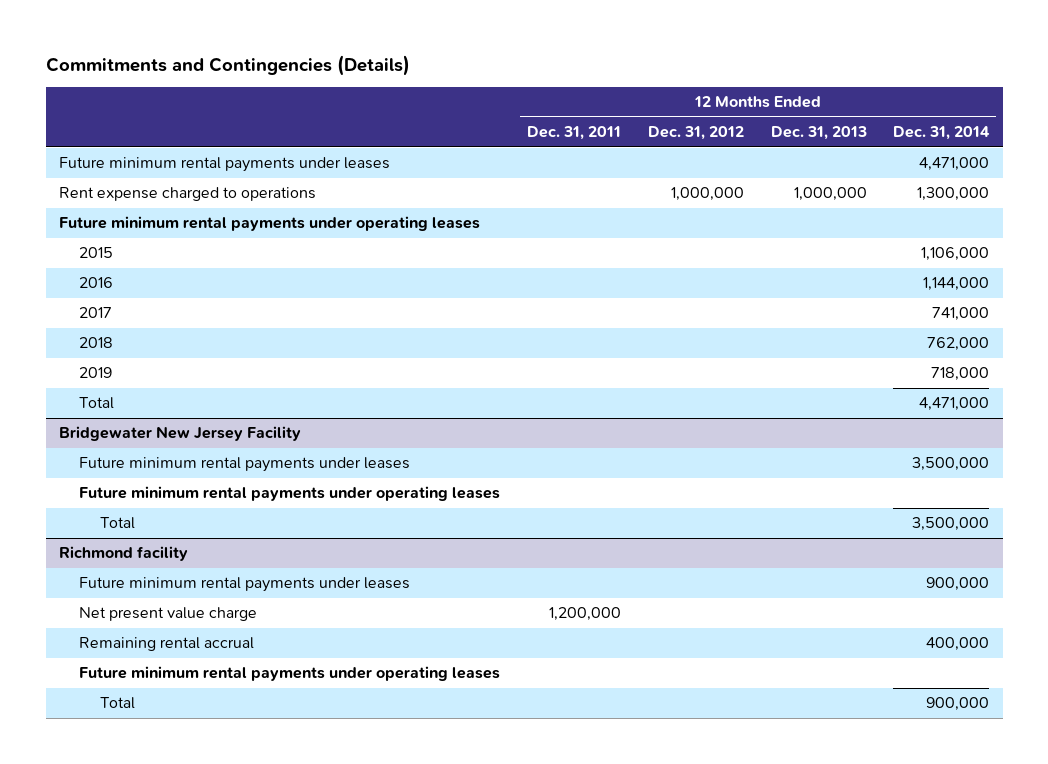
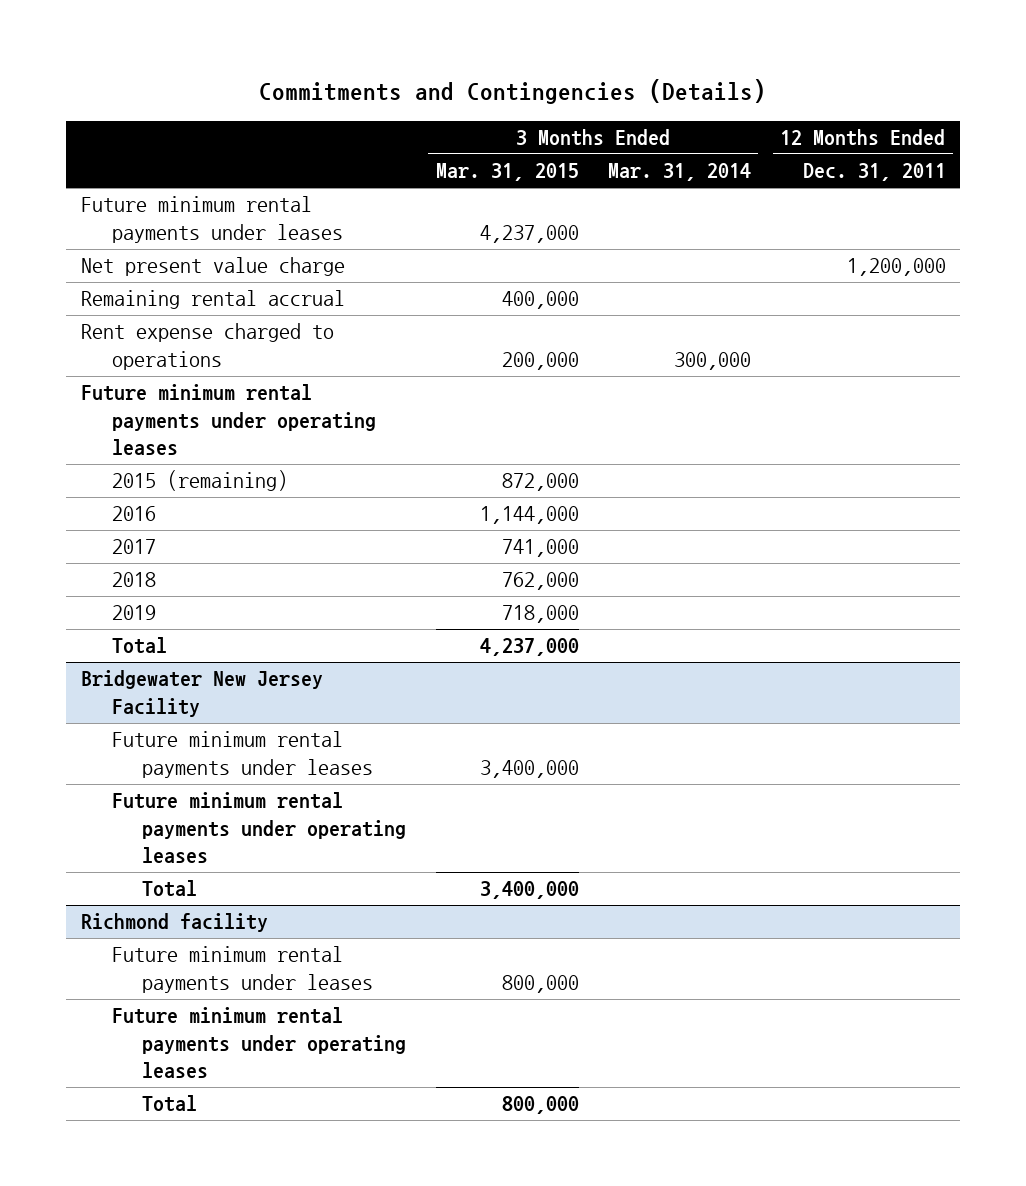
- | 12 Months Ended Dec. 31, 2011 | 12 Months Ended Dec. 31, 2012 | 12 Months Ended Dec. 31, 2013 | 12 Months Ended Dec. 31, 2014
+ | 3 Months Ended Mar. 31, 2015 | 3 Months Ended Mar. 31, 2014 | 12 Months Ended Dec. 31, 2011
+ Net present value charge | | | 1,200,000
+ Remaining rental accrual | 400,000 | |
- 2015 | | | | 1,106,000
+ 2015 (remaining) | 872,000 | |
@ Richmond facility
- Net present value charge | 1,200,000 | | |
- Remaining rental accrual | | | | 400,000

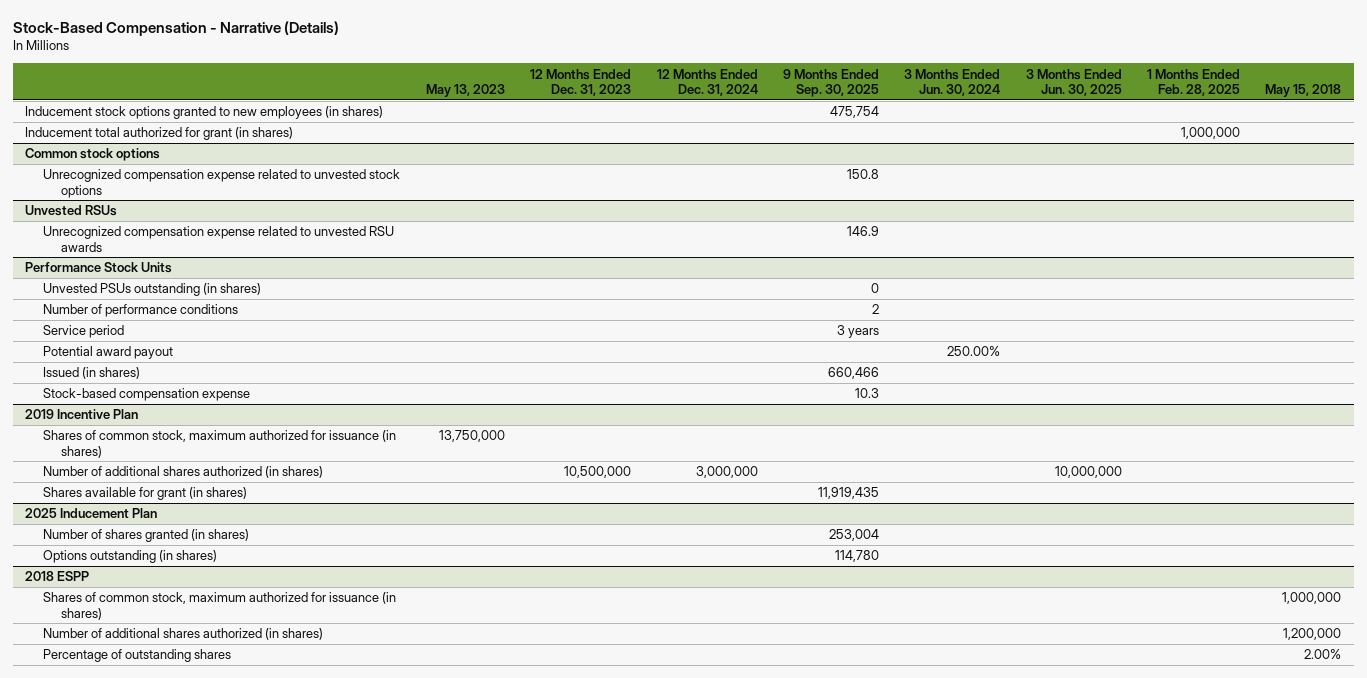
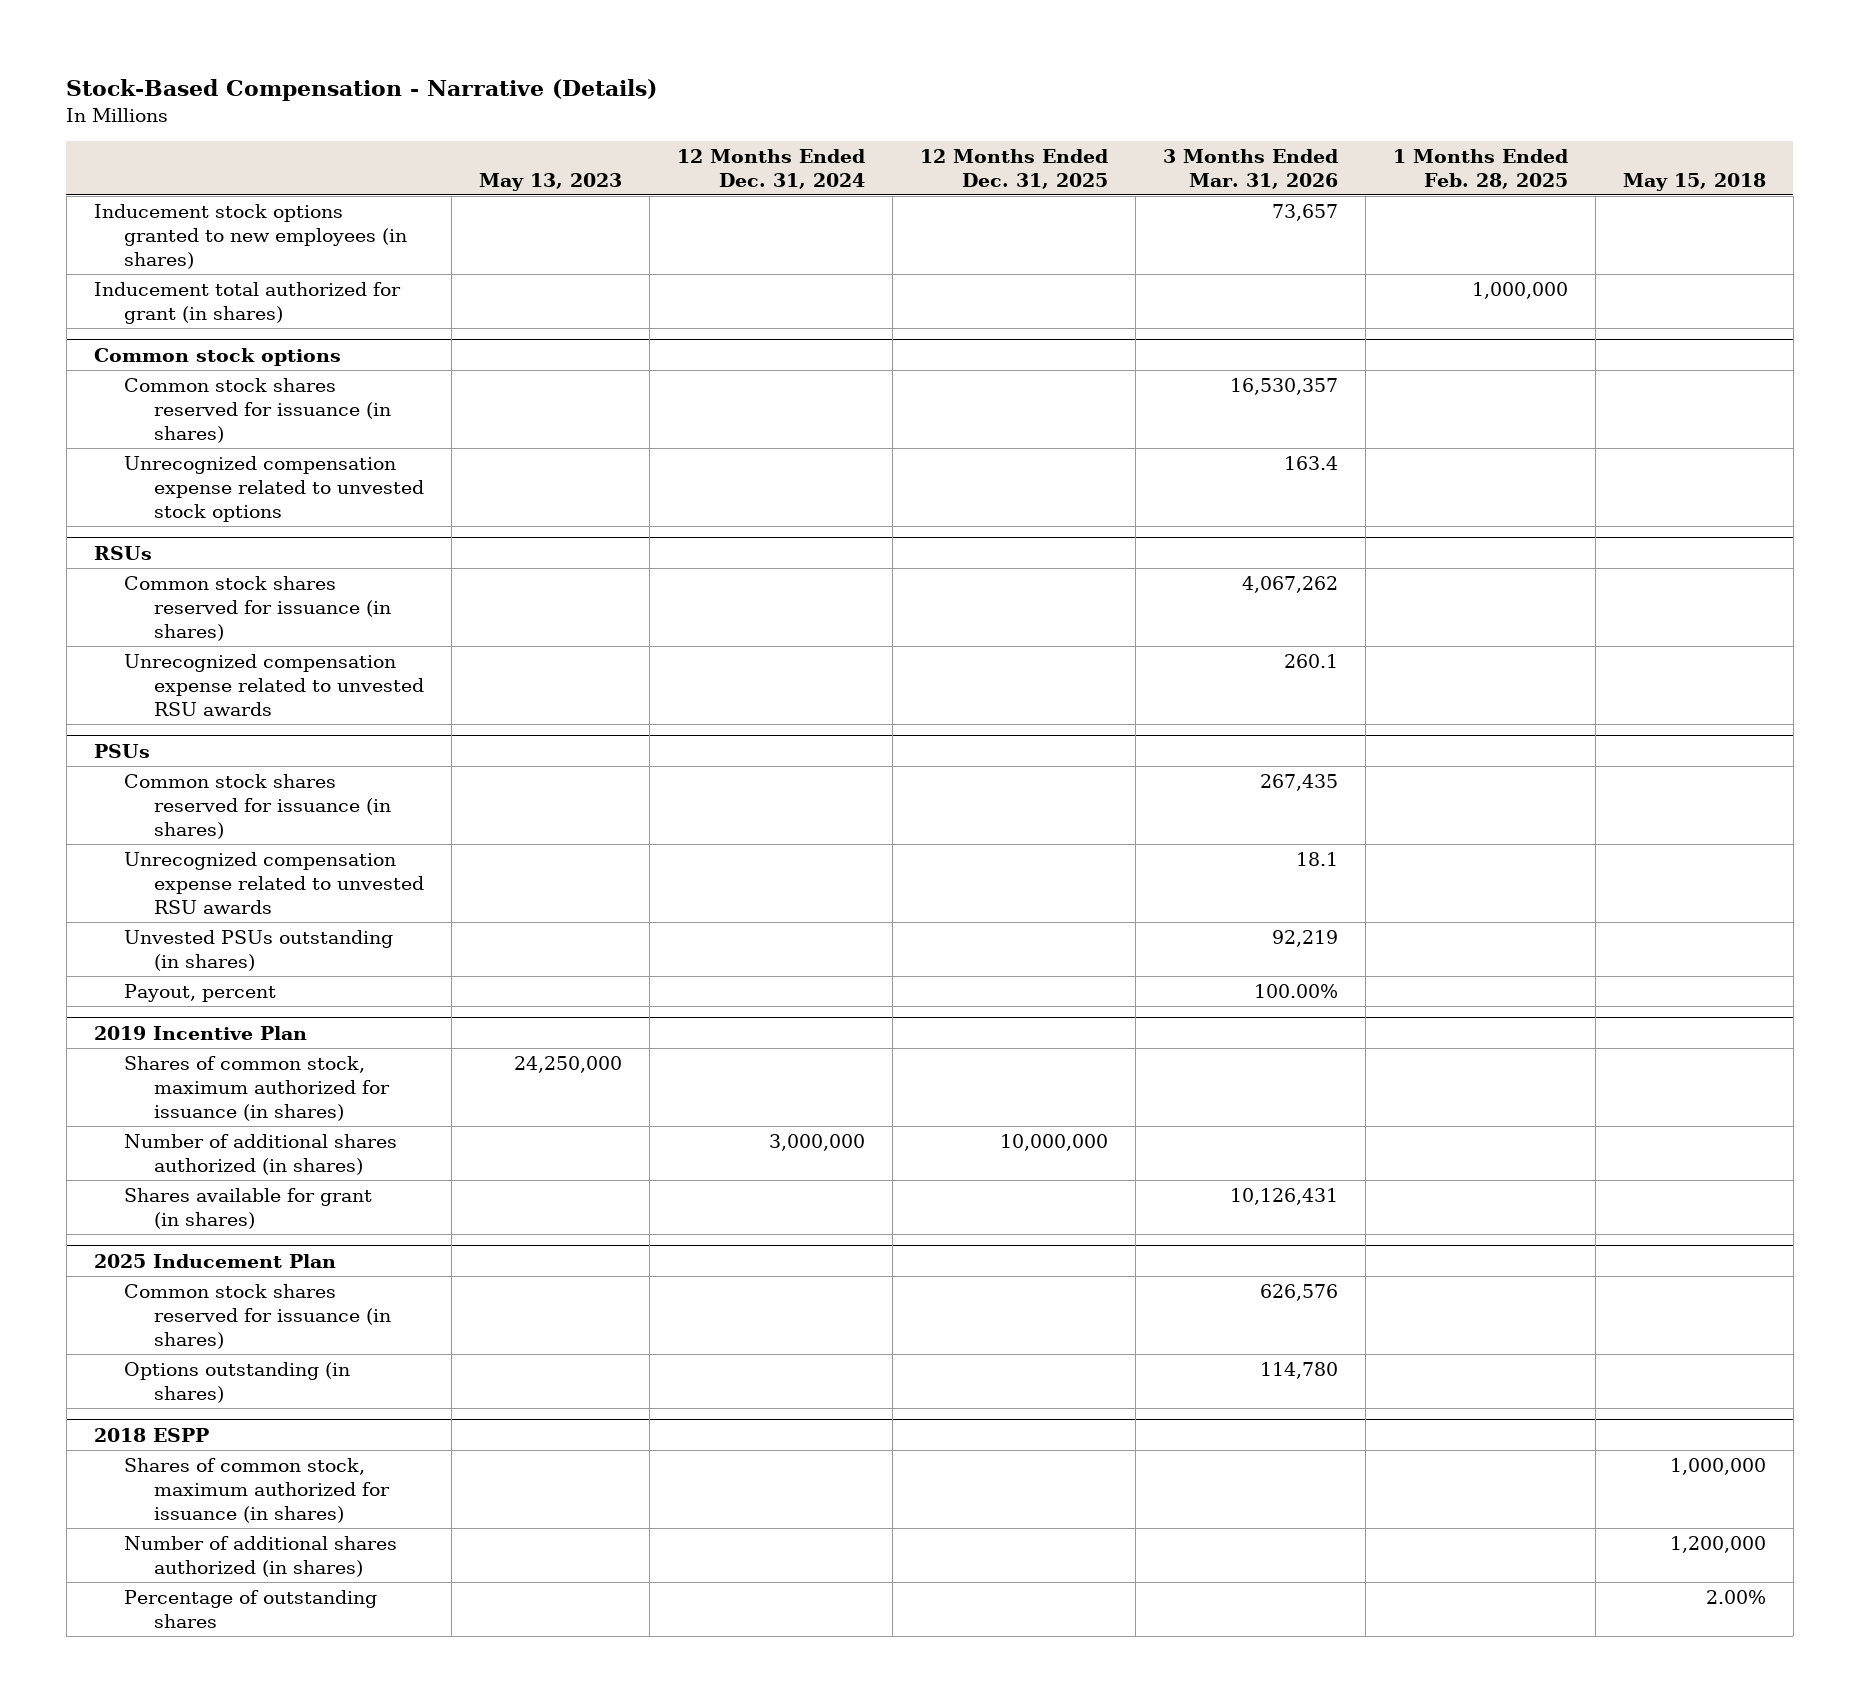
- | May 13, 2023 | 12 Months Ended Dec. 31, 2023 | 12 Months Ended Dec. 31, 2024 | 9 Months Ended Sep. 30, 2025 | 3 Months Ended Jun. 30, 2024 | 3 Months Ended Jun. 30, 2025 | 1 Months Ended Feb. 28, 2025 | May 15, 2018
+ | May 13, 2023 | 12 Months Ended Dec. 31, 2024 | 12 Months Ended Dec. 31, 2025 | 3 Months Ended Mar. 31, 2026 | 1 Months Ended Feb. 28, 2025 | May 15, 2018
@ Common stock options
+ Common stock shares reserved for issuance (in shares) | | | | 16,530,357 | |
- Unvested RSUs
+ RSUs
+ Common stock shares reserved for issuance (in shares) | | | | 4,067,262 | |
- Performance Stock Units
+ PSUs
+ Common stock shares reserved for issuance (in shares) | | | | 267,435 | |
+ Unrecognized compensation expense related to unvested RSU awards | | | | 18.1 | |
- Number of performance conditions | | | | 2 | | | |
- Service period | | | | 3 years | | | |
- Potential award payout | | | | | 250.00% | | |
- Issued (in shares) | | | | 660,466 | | | |
- Stock-based compensation expense | | | | 10.3 | | | |
+ Payout, percent | | | | 100.00% | |
@ 2019 Incentive Plan
- Shares of common stock, maximum authorized for issuance (in shares) | 13,750,000 | | | | | | |
+ Shares of common stock, maximum authorized for issuance (in shares) | 24,250,000 | | | | |
@ 2025 Inducement Plan
- Number of shares granted (in shares) | | | | 253,004 | | | |
+ Common stock shares reserved for issuance (in shares) | | | | 626,576 | |

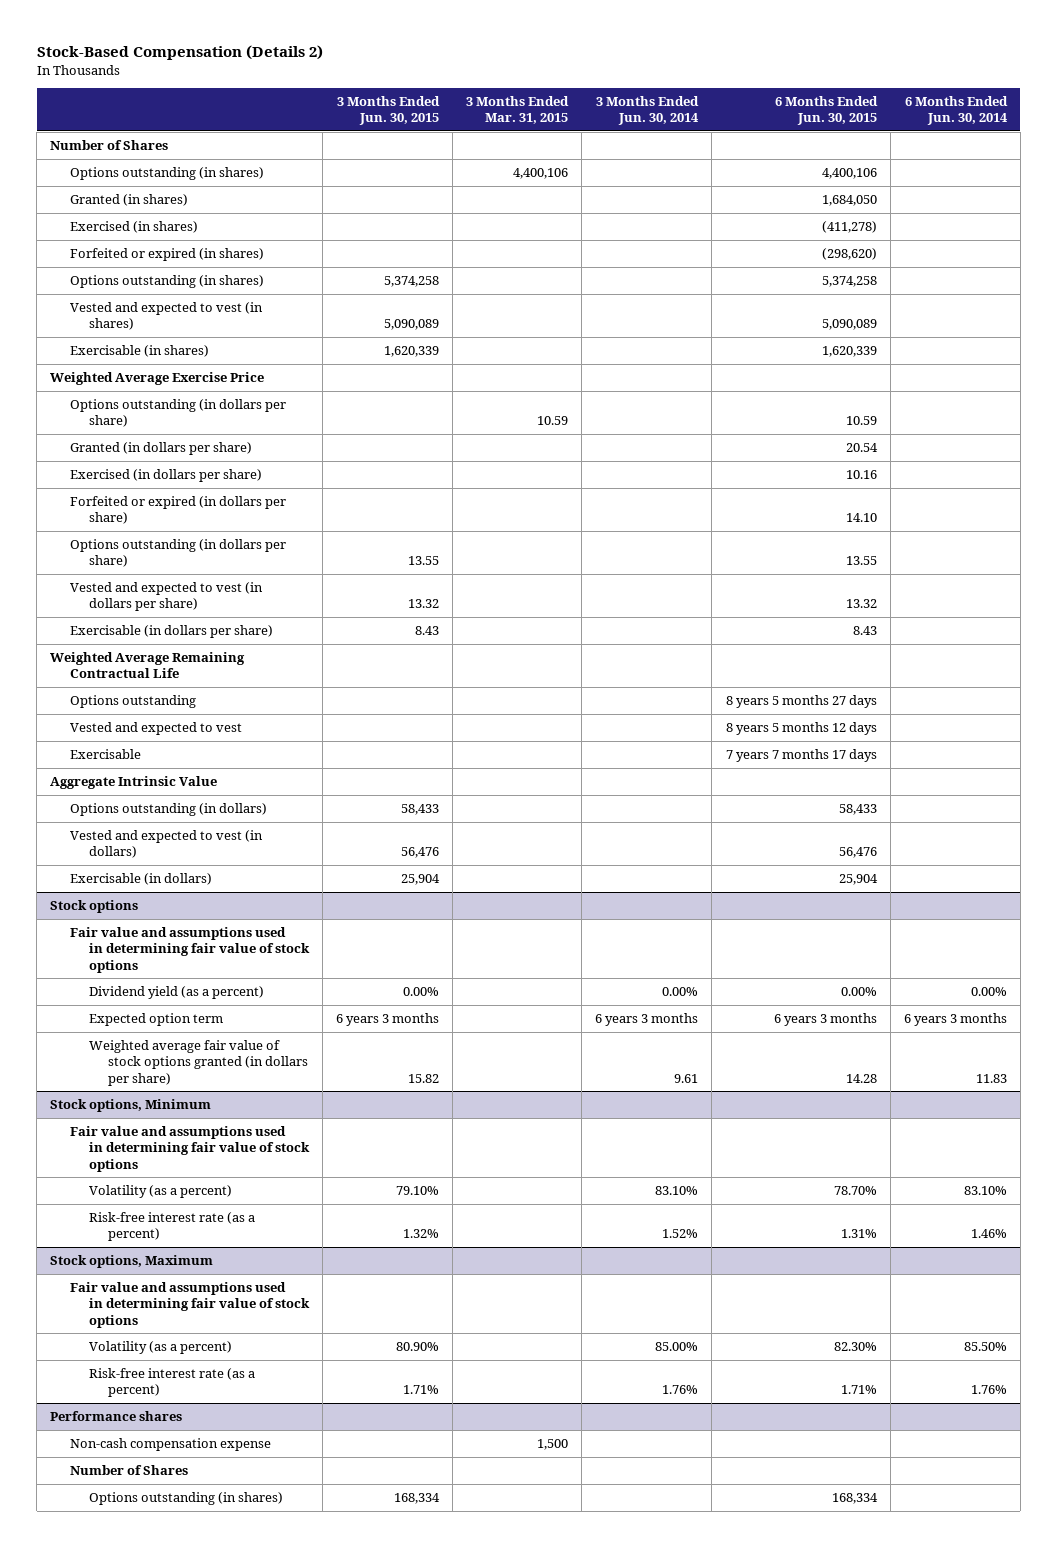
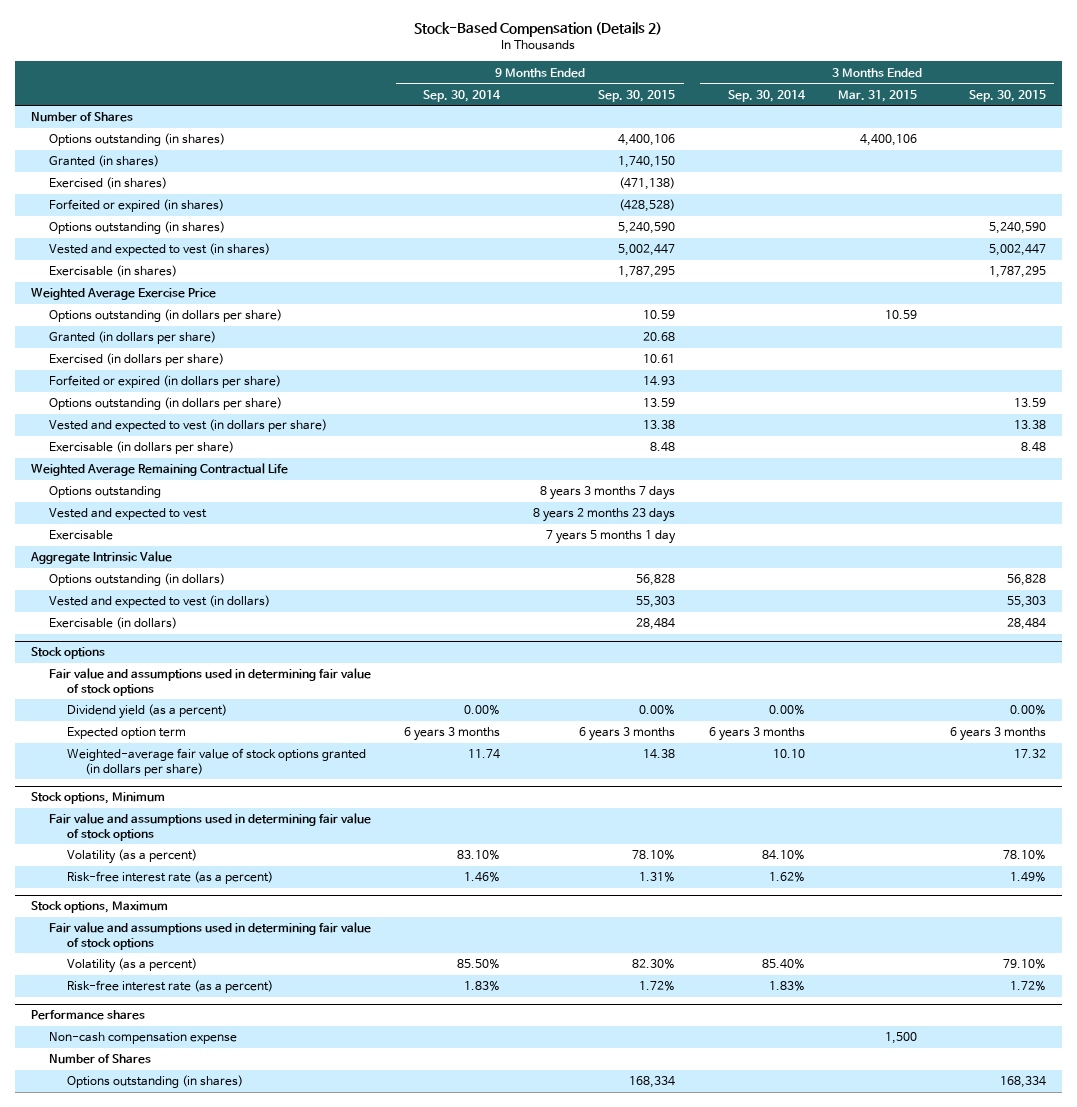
- | 3 Months Ended Jun. 30, 2015 | 3 Months Ended Mar. 31, 2015 | 3 Months Ended Jun. 30, 2014 | 6 Months Ended Jun. 30, 2015 | 6 Months Ended Jun. 30, 2014
+ | 9 Months Ended Sep. 30, 2014 | 9 Months Ended Sep. 30, 2015 | 3 Months Ended Sep. 30, 2014 | 3 Months Ended Mar. 31, 2015 | 3 Months Ended Sep. 30, 2015
@ Stock options
- Weighted average fair value of stock options granted (in dollars per share) | 15.82 | | 9.61 | 14.28 | 11.83
+ Weighted-average fair value of stock options granted (in dollars per share) | 11.74 | 14.38 | 10.10 | | 17.32

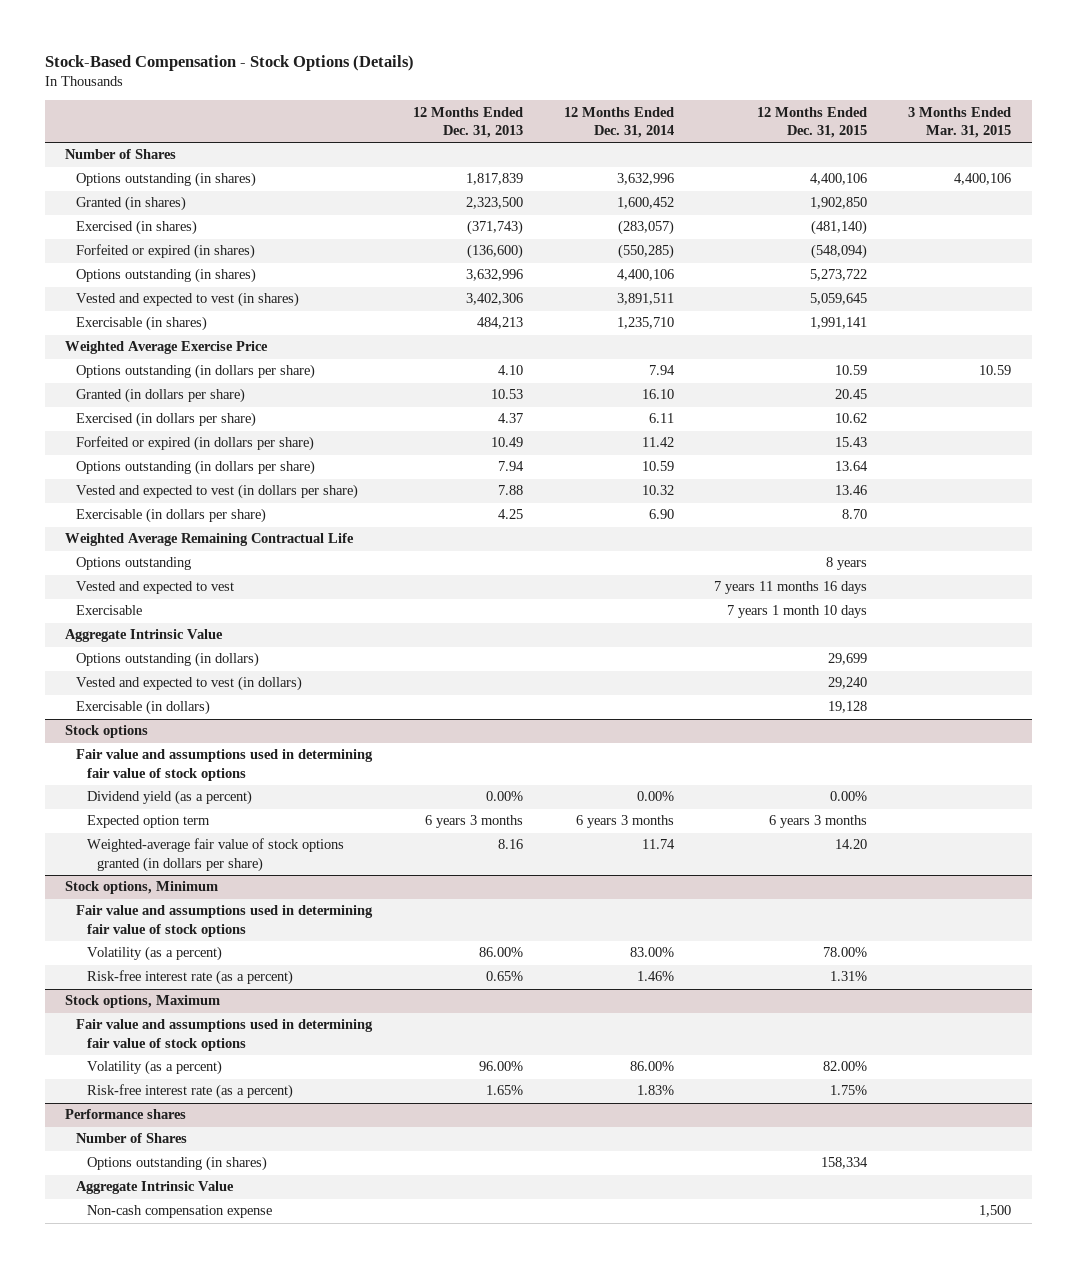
- Stock-Based Compensation (Details 2)
+ Stock-Based Compensation - Stock Options (Details)
- | 9 Months Ended Sep. 30, 2014 | 9 Months Ended Sep. 30, 2015 | 3 Months Ended Sep. 30, 2014 | 3 Months Ended Mar. 31, 2015 | 3 Months Ended Sep. 30, 2015
+ | 12 Months Ended Dec. 31, 2013 | 12 Months Ended Dec. 31, 2014 | 12 Months Ended Dec. 31, 2015 | 3 Months Ended Mar. 31, 2015
@ Performance shares
+ Aggregate Intrinsic Value
moved down: Non-cash compensation expense | | | | 1,500

